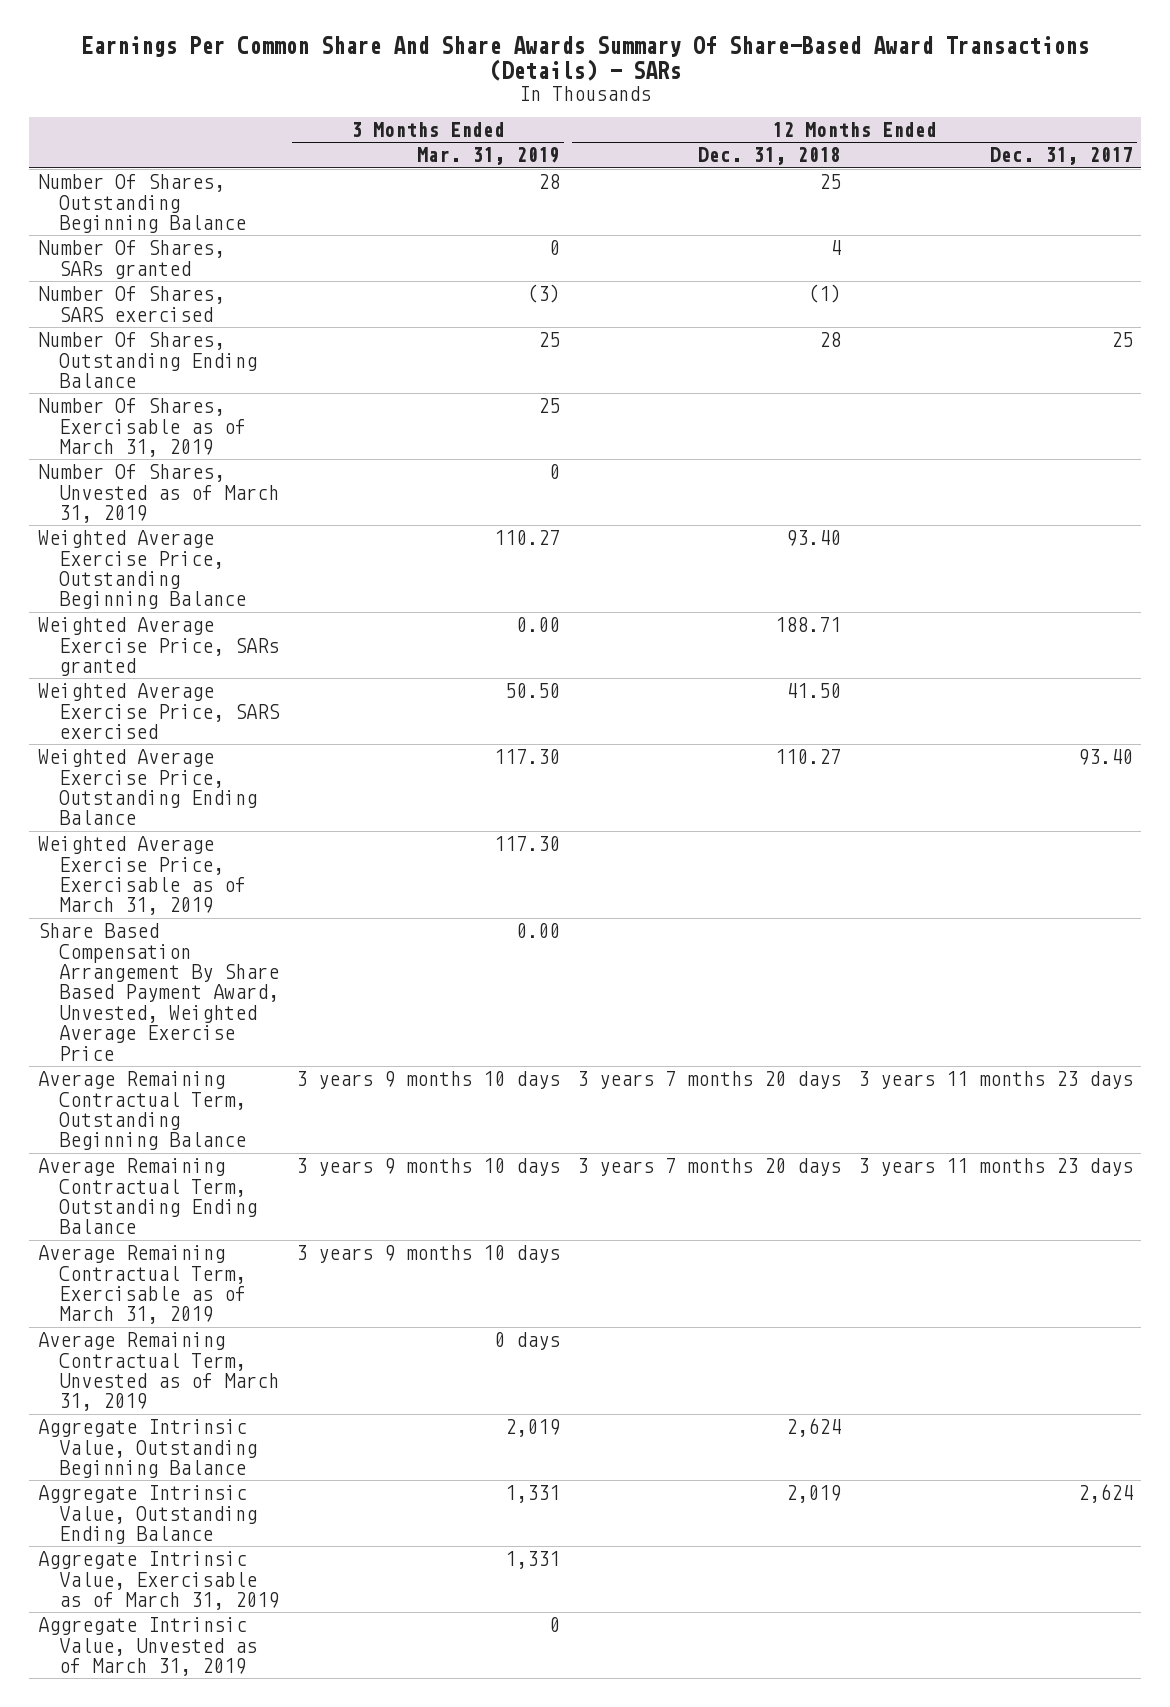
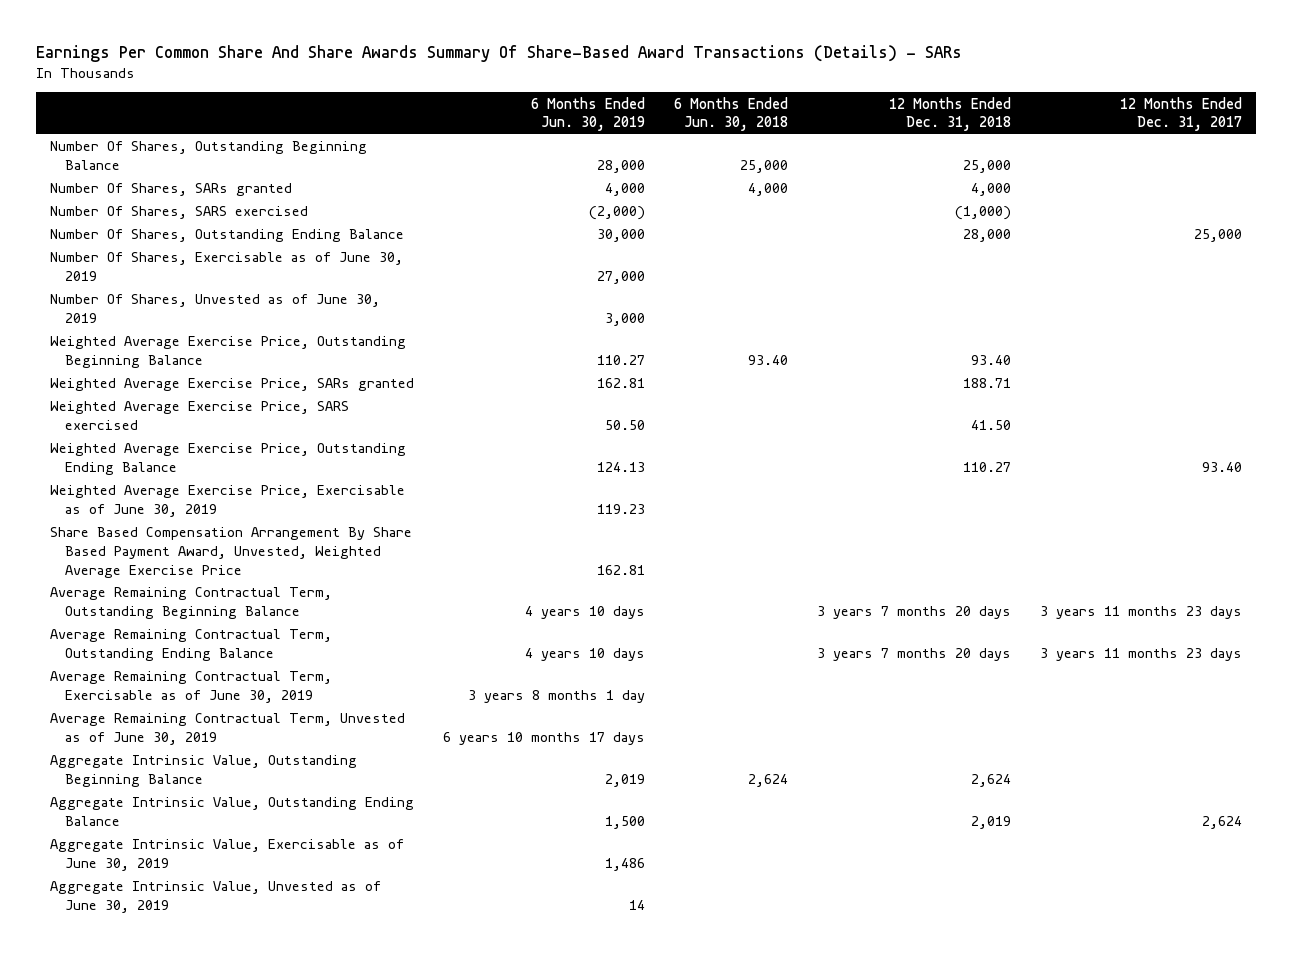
- | 3 Months Ended Mar. 31, 2019 | 12 Months Ended Dec. 31, 2018 | 12 Months Ended Dec. 31, 2017
+ | 6 Months Ended Jun. 30, 2019 | 6 Months Ended Jun. 30, 2018 | 12 Months Ended Dec. 31, 2018 | 12 Months Ended Dec. 31, 2017
- Number Of Shares, Outstanding Beginning Balance | 28 | 25 |
- Number Of Shares, SARs granted | 0 | 4 |
- Number Of Shares, SARS exercised | (3) | (1) |
- Number Of Shares, Outstanding Ending Balance | 25 | 28 | 25
- Number Of Shares, Exercisable as of March 31, 2019 | 25 | |
- Number Of Shares, Unvested as of March 31, 2019 | 0 | |
+ Number Of Shares, Outstanding Beginning Balance | 28,000 | 25,000 | 25,000 |
+ Number Of Shares, SARs granted | 4,000 | 4,000 | 4,000 |
+ Number Of Shares, SARS exercised | (2,000) | | (1,000) |
+ Number Of Shares, Outstanding Ending Balance | 30,000 | | 28,000 | 25,000
+ Number Of Shares, Exercisable as of June 30, 2019 | 27,000 | | |
+ Number Of Shares, Unvested as of June 30, 2019 | 3,000 | | |
- Weighted Average Exercise Price, Exercisable as of March 31, 2019 | 117.30 | |
+ Weighted Average Exercise Price, Exercisable as of June 30, 2019 | 119.23 | | |
- Average Remaining Contractual Term, Exercisable as of March 31, 2019 | 3 years 9 months 10 days | |
- Average Remaining Contractual Term, Unvested as of March 31, 2019 | 0 days | |
+ Average Remaining Contractual Term, Exercisable as of June 30, 2019 | 3 years 8 months 1 day | | |
+ Average Remaining Contractual Term, Unvested as of June 30, 2019 | 6 years 10 months 17 days | | |
- Aggregate Intrinsic Value, Exercisable as of March 31, 2019 | 1,331 | |
- Aggregate Intrinsic Value, Unvested as of March 31, 2019 | 0 | |
+ Aggregate Intrinsic Value, Exercisable as of June 30, 2019 | 1,486 | | |
+ Aggregate Intrinsic Value, Unvested as of June 30, 2019 | 14 | | |

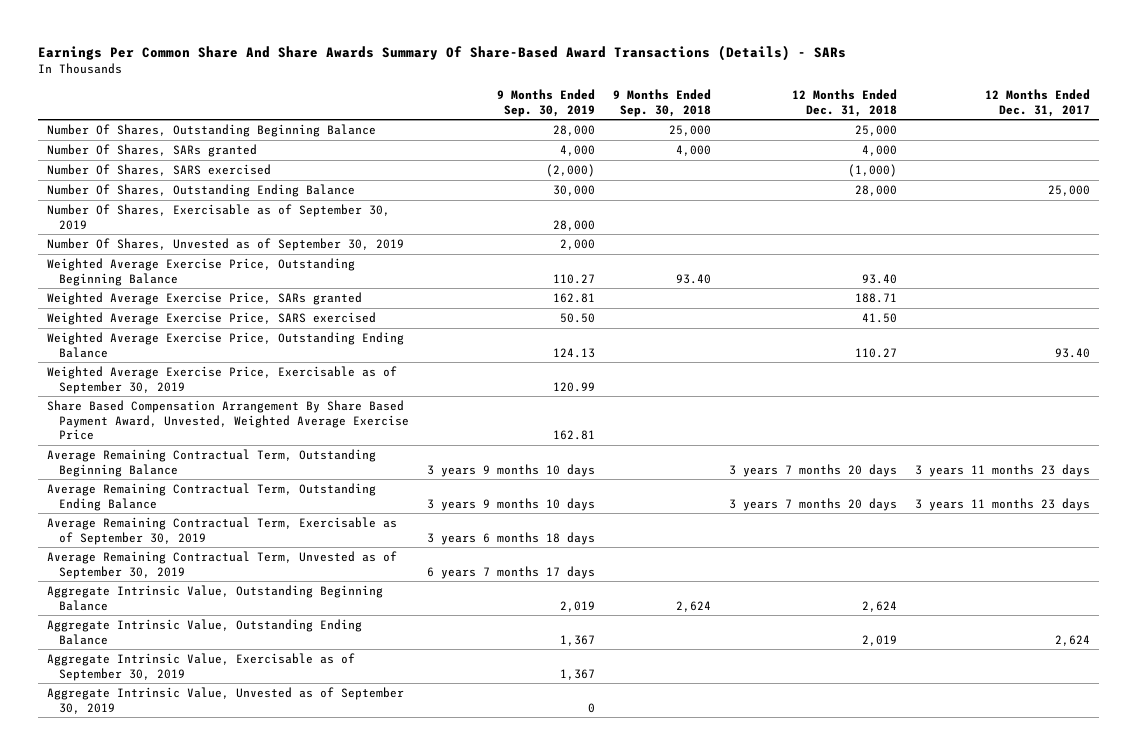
- | 6 Months Ended Jun. 30, 2019 | 6 Months Ended Jun. 30, 2018 | 12 Months Ended Dec. 31, 2018 | 12 Months Ended Dec. 31, 2017
+ | 9 Months Ended Sep. 30, 2019 | 9 Months Ended Sep. 30, 2018 | 12 Months Ended Dec. 31, 2018 | 12 Months Ended Dec. 31, 2017
- Number Of Shares, Exercisable as of June 30, 2019 | 27,000 | | |
- Number Of Shares, Unvested as of June 30, 2019 | 3,000 | | |
+ Number Of Shares, Exercisable as of September 30, 2019 | 28,000 | | |
+ Number Of Shares, Unvested as of September 30, 2019 | 2,000 | | |
- Weighted Average Exercise Price, Exercisable as of June 30, 2019 | 119.23 | | |
+ Weighted Average Exercise Price, Exercisable as of September 30, 2019 | 120.99 | | |
- Average Remaining Contractual Term, Exercisable as of June 30, 2019 | 3 years 8 months 1 day | | |
- Average Remaining Contractual Term, Unvested as of June 30, 2019 | 6 years 10 months 17 days | | |
+ Average Remaining Contractual Term, Exercisable as of September 30, 2019 | 3 years 6 months 18 days | | |
+ Average Remaining Contractual Term, Unvested as of September 30, 2019 | 6 years 7 months 17 days | | |
- Aggregate Intrinsic Value, Exercisable as of June 30, 2019 | 1,486 | | |
- Aggregate Intrinsic Value, Unvested as of June 30, 2019 | 14 | | |
+ Aggregate Intrinsic Value, Exercisable as of September 30, 2019 | 1,367 | | |
+ Aggregate Intrinsic Value, Unvested as of September 30, 2019 | 0 | | |

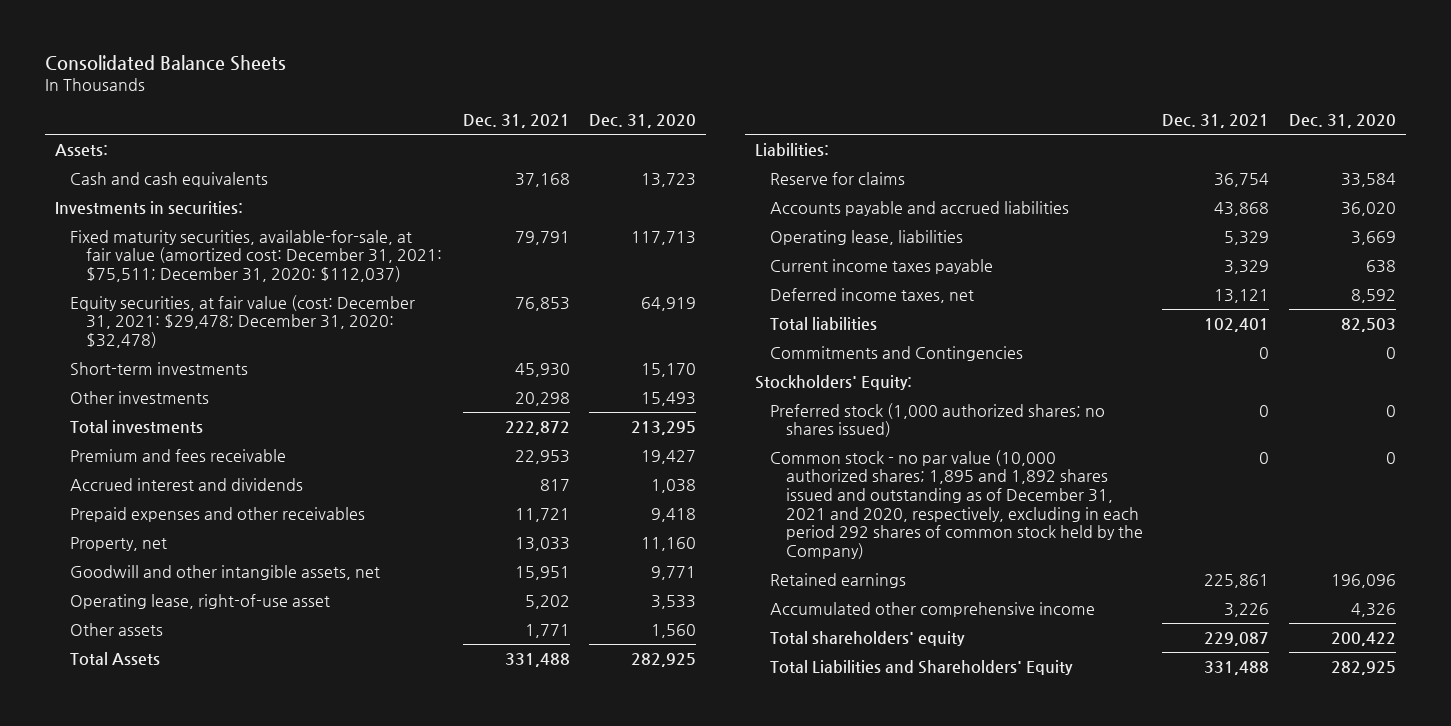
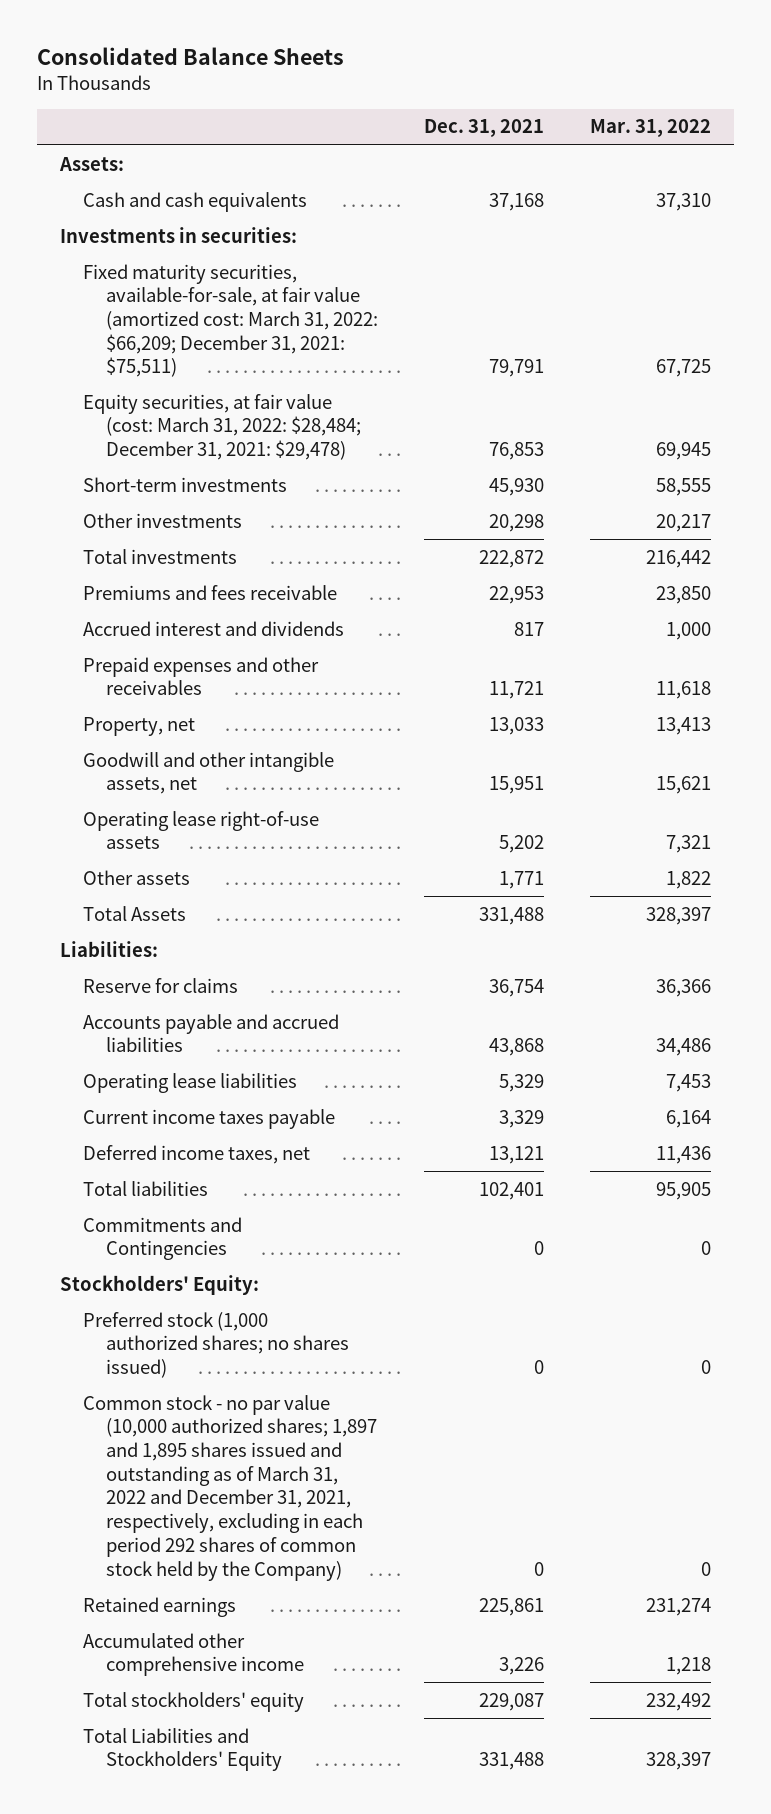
- | Dec. 31, 2021 | Dec. 31, 2020
+ | Dec. 31, 2021 | Mar. 31, 2022
- Fixed maturity securities, available-for-sale, at fair value (amortized cost: December 31, 2021: $75,511; December 31, 2020: $112,037) | 79,791 | 117,713
- Equity securities, at fair value (cost: December 31, 2021: $29,478; December 31, 2020: $32,478) | 76,853 | 64,919
+ Fixed maturity securities, available-for-sale, at fair value (amortized cost: March 31, 2022: $66,209; December 31, 2021: $75,511) | 79,791 | 67,725
+ Equity securities, at fair value (cost: March 31, 2022: $28,484; December 31, 2021: $29,478) | 76,853 | 69,945
- Premium and fees receivable | 22,953 | 19,427
+ Premiums and fees receivable | 22,953 | 23,850
- Operating lease, right-of-use asset | 5,202 | 3,533
+ Operating lease right-of-use assets | 5,202 | 7,321
- Operating lease, liabilities | 5,329 | 3,669
+ Operating lease liabilities | 5,329 | 7,453
- Common stock - no par value (10,000 authorized shares; 1,895 and 1,892 shares issued and outstanding as of December 31, 2021 and 2020, respectively, excluding in each period 292 shares of common stock held by the Company) | 0 | 0
+ Common stock - no par value (10,000 authorized shares; 1,897 and 1,895 shares issued and outstanding as of March 31, 2022 and December 31, 2021, respectively, excluding in each period 292 shares of common stock held by the Company) | 0 | 0
- Total shareholders' equity | 229,087 | 200,422
- Total Liabilities and Shareholders' Equity | 331,488 | 282,925
+ Total stockholders' equity | 229,087 | 232,492
+ Total Liabilities and Stockholders' Equity | 331,488 | 328,397

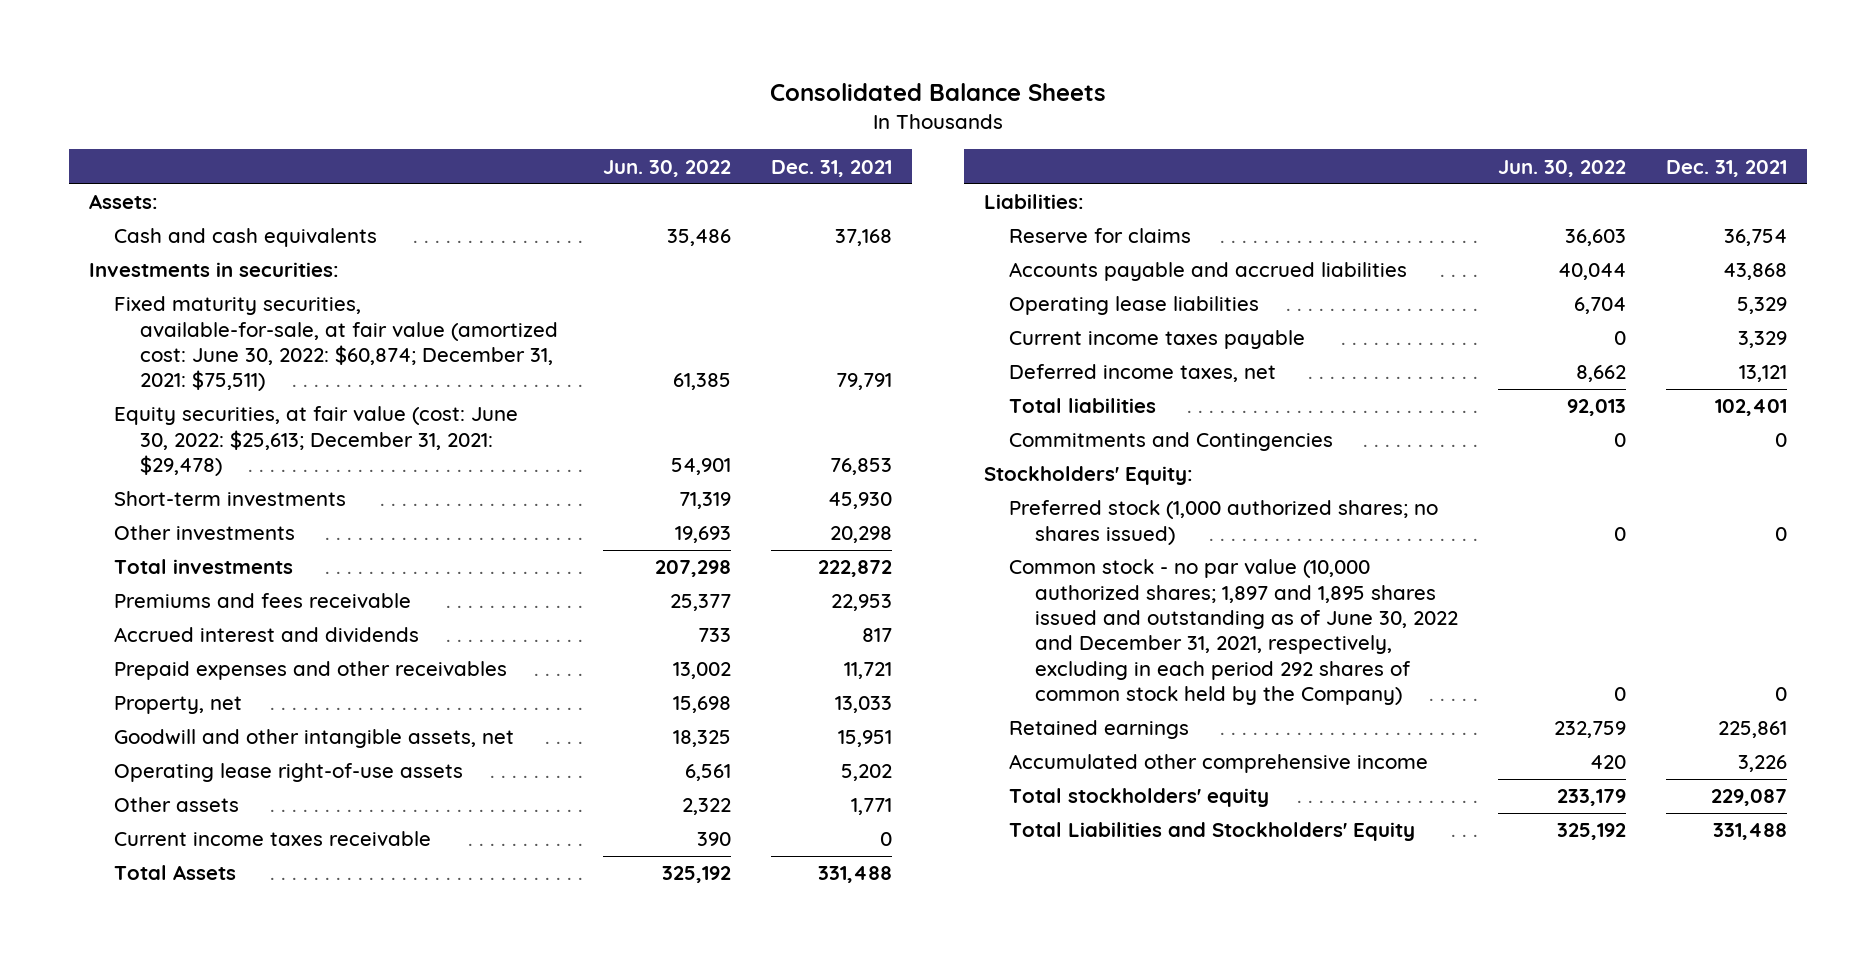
- | Dec. 31, 2021 | Mar. 31, 2022
+ | Jun. 30, 2022 | Dec. 31, 2021
- Fixed maturity securities, available-for-sale, at fair value (amortized cost: March 31, 2022: $66,209; December 31, 2021: $75,511) | 79,791 | 67,725
- Equity securities, at fair value (cost: March 31, 2022: $28,484; December 31, 2021: $29,478) | 76,853 | 69,945
+ Fixed maturity securities, available-for-sale, at fair value (amortized cost: June 30, 2022: $60,874; December 31, 2021: $75,511) | 61,385 | 79,791
+ Equity securities, at fair value (cost: June 30, 2022: $25,613; December 31, 2021: $29,478) | 54,901 | 76,853
+ Current income taxes receivable | 390 | 0
- Common stock - no par value (10,000 authorized shares; 1,897 and 1,895 shares issued and outstanding as of March 31, 2022 and December 31, 2021, respectively, excluding in each period 292 shares of common stock held by the Company) | 0 | 0
+ Common stock - no par value (10,000 authorized shares; 1,897 and 1,895 shares issued and outstanding as of June 30, 2022 and December 31, 2021, respectively, excluding in each period 292 shares of common stock held by the Company) | 0 | 0

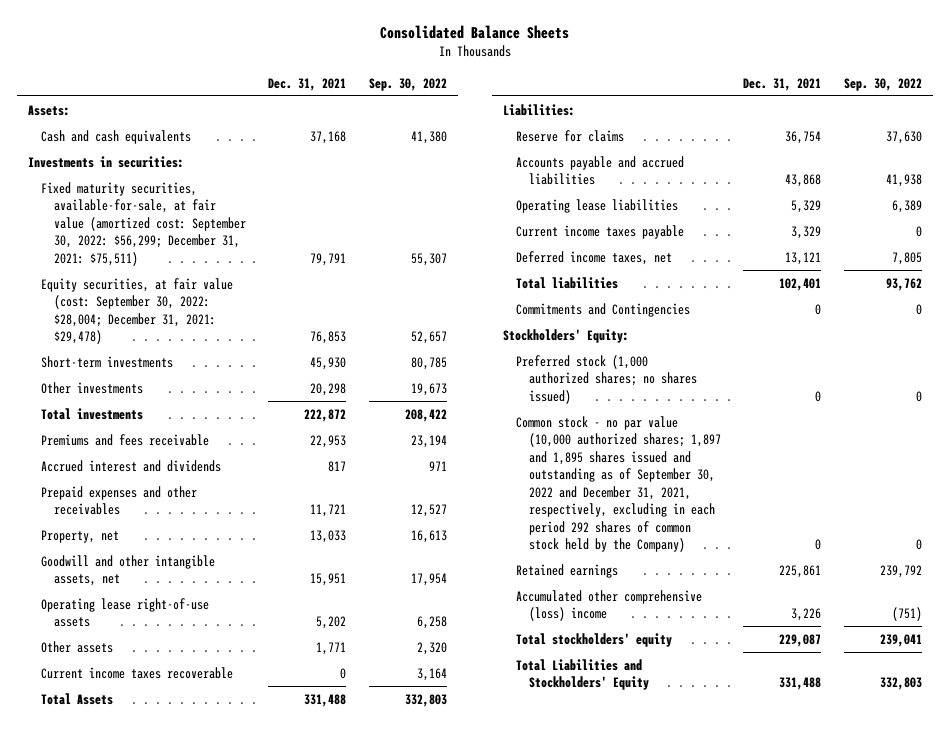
- | Jun. 30, 2022 | Dec. 31, 2021
+ | Dec. 31, 2021 | Sep. 30, 2022
- Fixed maturity securities, available-for-sale, at fair value (amortized cost: June 30, 2022: $60,874; December 31, 2021: $75,511) | 61,385 | 79,791
- Equity securities, at fair value (cost: June 30, 2022: $25,613; December 31, 2021: $29,478) | 54,901 | 76,853
+ Fixed maturity securities, available-for-sale, at fair value (amortized cost: September 30, 2022: $56,299; December 31, 2021: $75,511) | 79,791 | 55,307
+ Equity securities, at fair value (cost: September 30, 2022: $28,004; December 31, 2021: $29,478) | 76,853 | 52,657
- Current income taxes receivable | 390 | 0
+ Current income taxes recoverable | 0 | 3,164
- Common stock - no par value (10,000 authorized shares; 1,897 and 1,895 shares issued and outstanding as of June 30, 2022 and December 31, 2021, respectively, excluding in each period 292 shares of common stock held by the Company) | 0 | 0
+ Common stock - no par value (10,000 authorized shares; 1,897 and 1,895 shares issued and outstanding as of September 30, 2022 and December 31, 2021, respectively, excluding in each period 292 shares of common stock held by the Company) | 0 | 0
- Accumulated other comprehensive income | 420 | 3,226
+ Accumulated other comprehensive (loss) income | 3,226 | (751)

